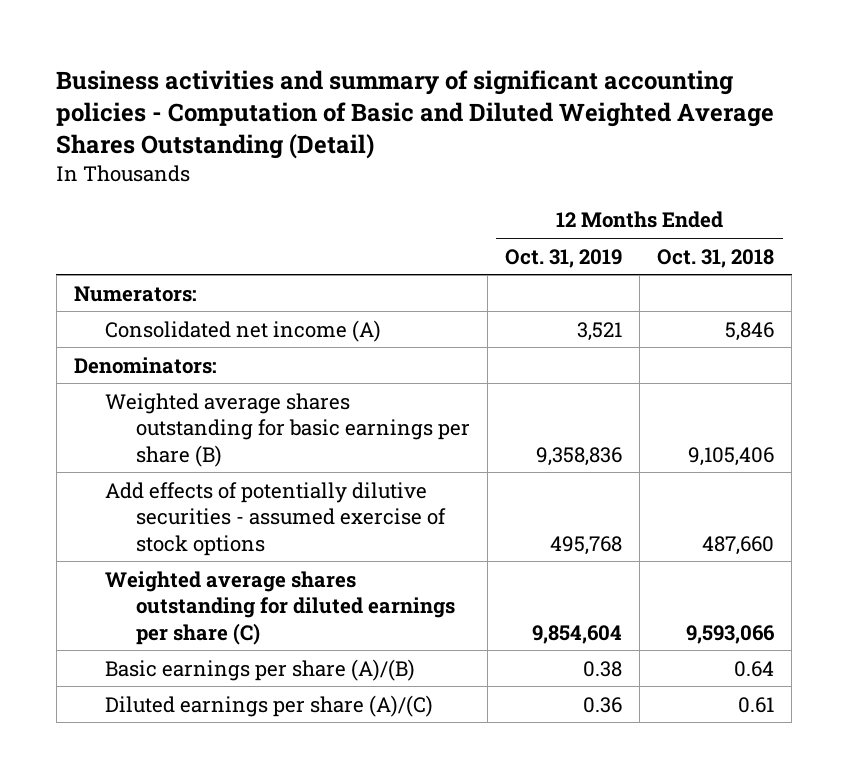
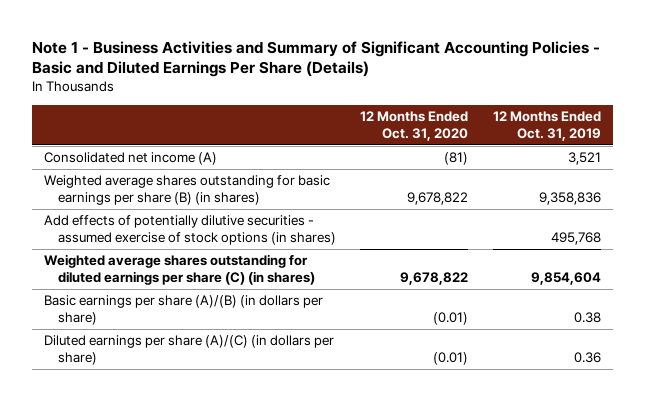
- Business activities and summary of significant accounting policies - Computation of Basic and Diluted Weighted Average Shares Outstanding (Detail)
+ Note 1 - Business Activities and Summary of Significant Accounting Policies - Basic and Diluted Earnings Per Share (Details)
- | 12 Months Ended Oct. 31, 2019 | 12 Months Ended Oct. 31, 2018
+ | 12 Months Ended Oct. 31, 2020 | 12 Months Ended Oct. 31, 2019
- Numerators:
- Denominators:
- Weighted average shares outstanding for basic earnings per share (B) | 9,358,836 | 9,105,406
- Add effects of potentially dilutive securities - assumed exercise of stock options | 495,768 | 487,660
- Weighted average shares outstanding for diluted earnings per share (C) | 9,854,604 | 9,593,066
- Basic earnings per share (A)/(B) | 0.38 | 0.64
- Diluted earnings per share (A)/(C) | 0.36 | 0.61
+ Weighted average shares outstanding for basic earnings per share (B) (in shares) | 9,678,822 | 9,358,836
+ Add effects of potentially dilutive securities - assumed exercise of stock options (in shares) | | 495,768
+ Weighted average shares outstanding for diluted earnings per share (C) (in shares) | 9,678,822 | 9,854,604
+ Basic earnings per share (A)/(B) (in dollars per share) | (0.01) | 0.38
+ Diluted earnings per share (A)/(C) (in dollars per share) | (0.01) | 0.36

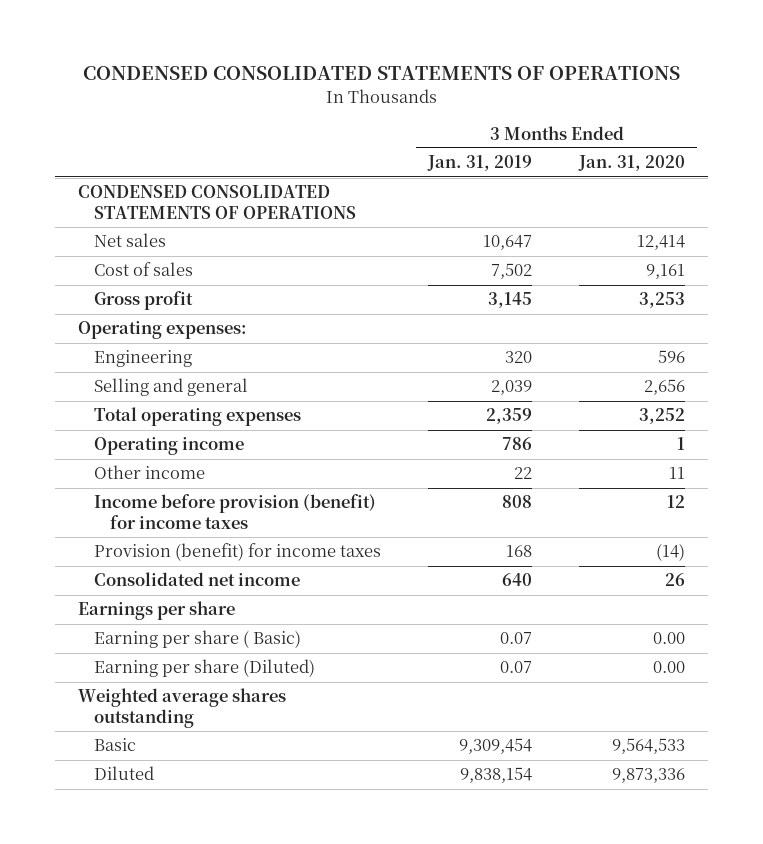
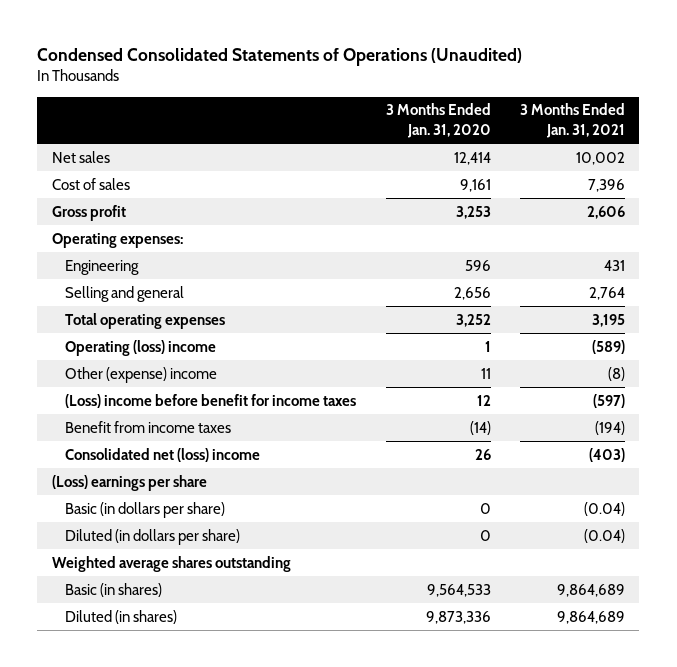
- CONDENSED CONSOLIDATED STATEMENTS OF OPERATIONS
+ Condensed Consolidated Statements of Operations (Unaudited)
- | 3 Months Ended Jan. 31, 2019 | 3 Months Ended Jan. 31, 2020
+ | 3 Months Ended Jan. 31, 2020 | 3 Months Ended Jan. 31, 2021
- CONDENSED CONSOLIDATED STATEMENTS OF OPERATIONS
- Operating income | 786 | 1
- Other income | 22 | 11
- Income before provision (benefit) for income taxes | 808 | 12
- Provision (benefit) for income taxes | 168 | (14)
- Consolidated net income | 640 | 26
- Earnings per share
- Earning per share ( Basic) | 0.07 | 0.00
- Earning per share (Diluted) | 0.07 | 0.00
+ Operating (loss) income | 1 | (589)
+ Other (expense) income | 11 | (8)
+ (Loss) income before benefit for income taxes | 12 | (597)
+ Benefit from income taxes | (14) | (194)
+ Consolidated net (loss) income | 26 | (403)
+ (Loss) earnings per share
+ Basic (in dollars per share) | 0 | (0.04)
+ Diluted (in dollars per share) | 0 | (0.04)
- Basic | 9,309,454 | 9,564,533
- Diluted | 9,838,154 | 9,873,336
+ Basic (in shares) | 9,564,533 | 9,864,689
+ Diluted (in shares) | 9,873,336 | 9,864,689

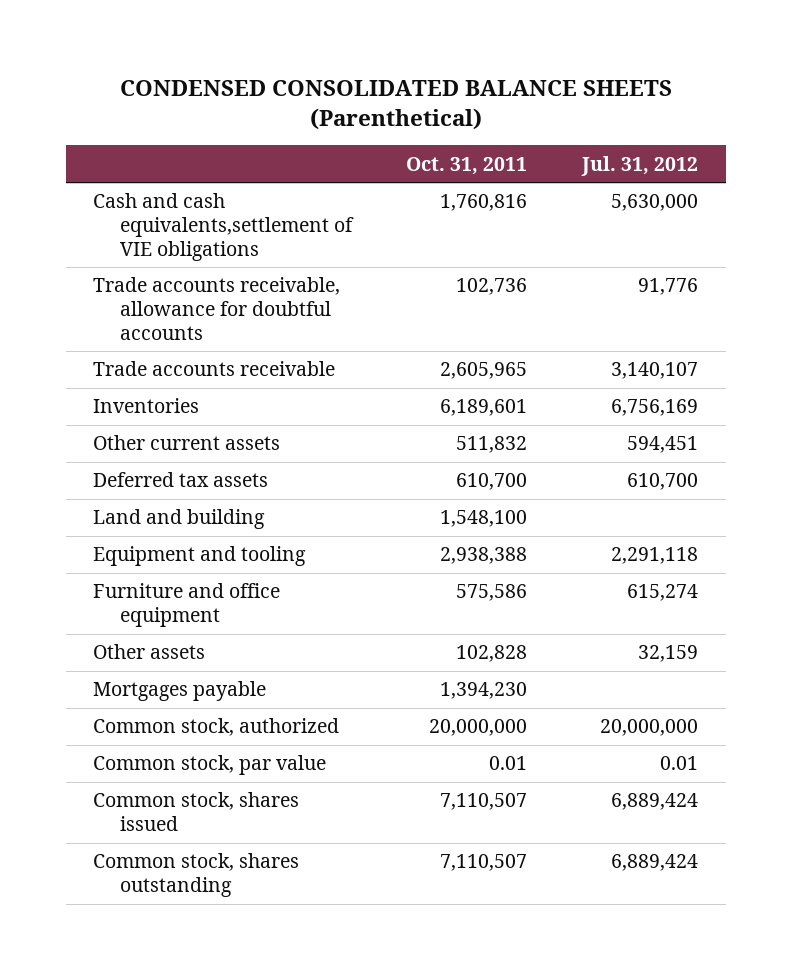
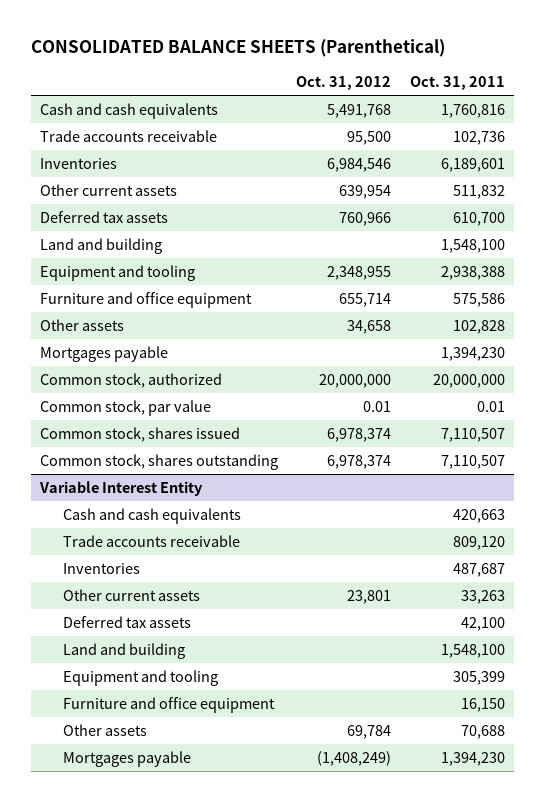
- CONDENSED CONSOLIDATED BALANCE SHEETS (Parenthetical)
+ CONSOLIDATED BALANCE SHEETS (Parenthetical)
- | Oct. 31, 2011 | Jul. 31, 2012
+ | Oct. 31, 2012 | Oct. 31, 2011
- Cash and cash equivalents,settlement of VIE obligations | 1,760,816 | 5,630,000
- Trade accounts receivable, allowance for doubtful accounts | 102,736 | 91,776
- Trade accounts receivable | 2,605,965 | 3,140,107
+ Cash and cash equivalents | 5,491,768 | 1,760,816
+ Trade accounts receivable | 95,500 | 102,736
+ Variable Interest Entity
+ Cash and cash equivalents | | 420,663
+ Trade accounts receivable | | 809,120
+ Inventories | | 487,687
+ Other current assets | 23,801 | 33,263
+ Deferred tax assets | | 42,100
+ Land and building | | 1,548,100
+ Equipment and tooling | | 305,399
+ Furniture and office equipment | | 16,150
+ Other assets | 69,784 | 70,688
+ Mortgages payable | (1,408,249) | 1,394,230

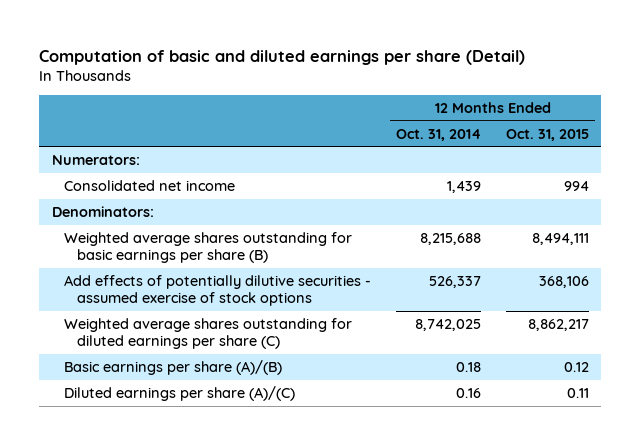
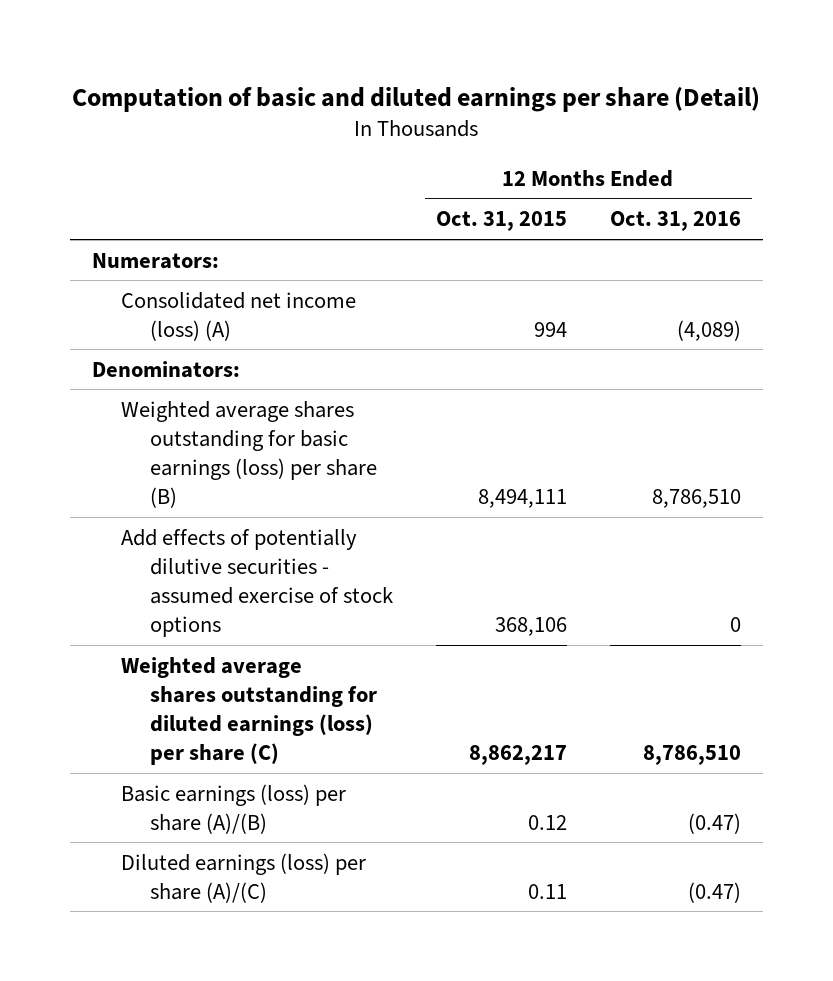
- | 12 Months Ended Oct. 31, 2014 | 12 Months Ended Oct. 31, 2015
+ | 12 Months Ended Oct. 31, 2015 | 12 Months Ended Oct. 31, 2016
- Consolidated net income | 1,439 | 994
+ Consolidated net income (loss) (A) | 994 | (4,089)
- Weighted average shares outstanding for basic earnings per share (B) | 8,215,688 | 8,494,111
+ Weighted average shares outstanding for basic earnings (loss) per share (B) | 8,494,111 | 8,786,510
- Weighted average shares outstanding for diluted earnings per share (C) | 8,742,025 | 8,862,217
- Basic earnings per share (A)/(B) | 0.18 | 0.12
- Diluted earnings per share (A)/(C) | 0.16 | 0.11
+ Weighted average shares outstanding for diluted earnings (loss) per share (C) | 8,862,217 | 8,786,510
+ Basic earnings (loss) per share (A)/(B) | 0.12 | (0.47)
+ Diluted earnings (loss) per share (A)/(C) | 0.11 | (0.47)

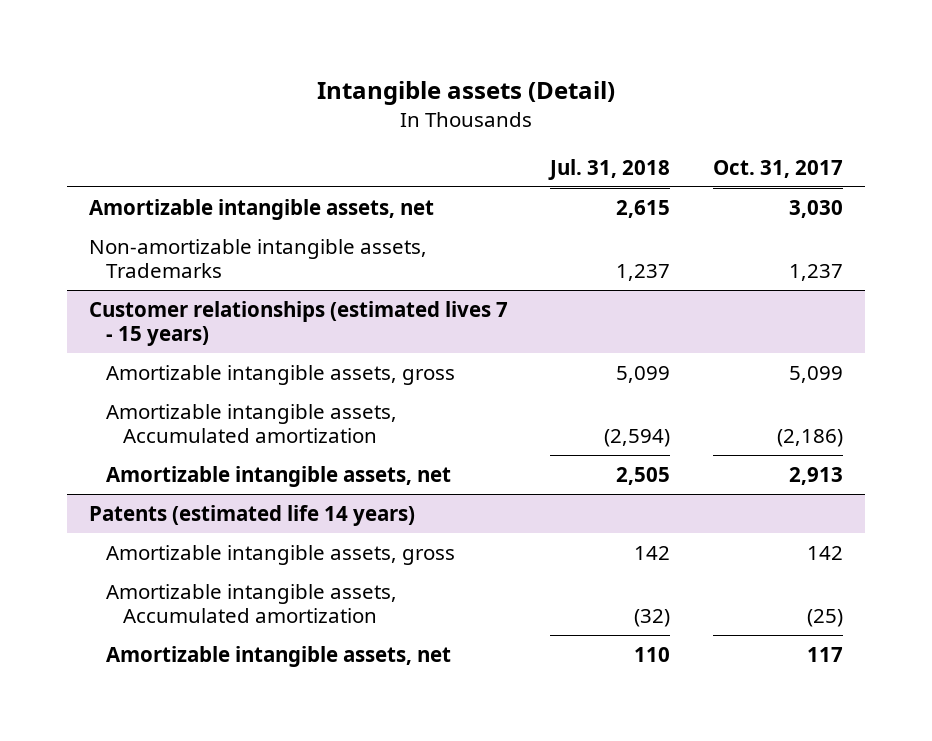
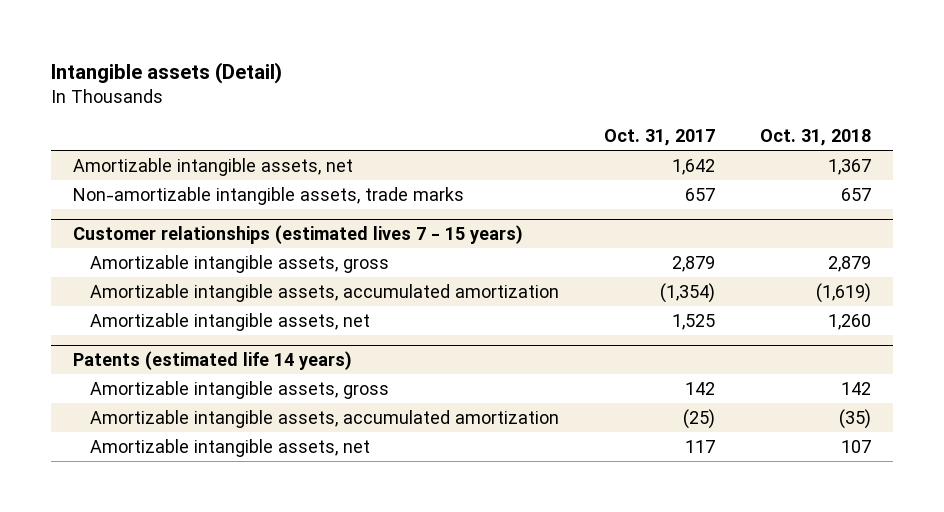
- | Jul. 31, 2018 | Oct. 31, 2017
+ | Oct. 31, 2017 | Oct. 31, 2018
- Amortizable intangible assets, net | 2,615 | 3,030
- Non-amortizable intangible assets, Trademarks | 1,237 | 1,237
+ Amortizable intangible assets, net | 1,642 | 1,367
+ Non-amortizable intangible assets, trade marks | 657 | 657
@ Customer relationships (estimated lives 7 - 15 years)
- Amortizable intangible assets, gross | 5,099 | 5,099
- Amortizable intangible assets, Accumulated amortization | (2,594) | (2,186)
- Amortizable intangible assets, net | 2,505 | 2,913
+ Amortizable intangible assets, gross | 2,879 | 2,879
+ Amortizable intangible assets, accumulated amortization | (1,354) | (1,619)
+ Amortizable intangible assets, net | 1,525 | 1,260
@ Patents (estimated life 14 years)
- Amortizable intangible assets, Accumulated amortization | (32) | (25)
+ Amortizable intangible assets, accumulated amortization | (25) | (35)

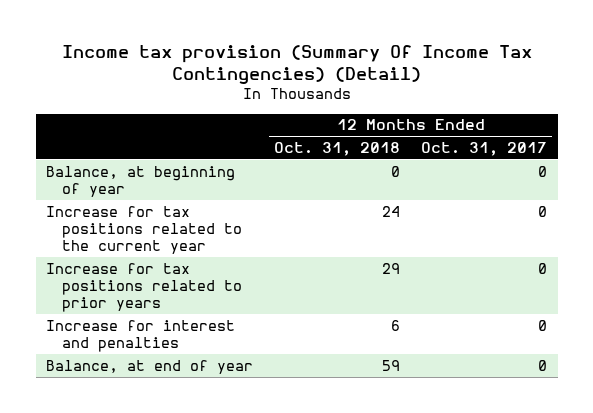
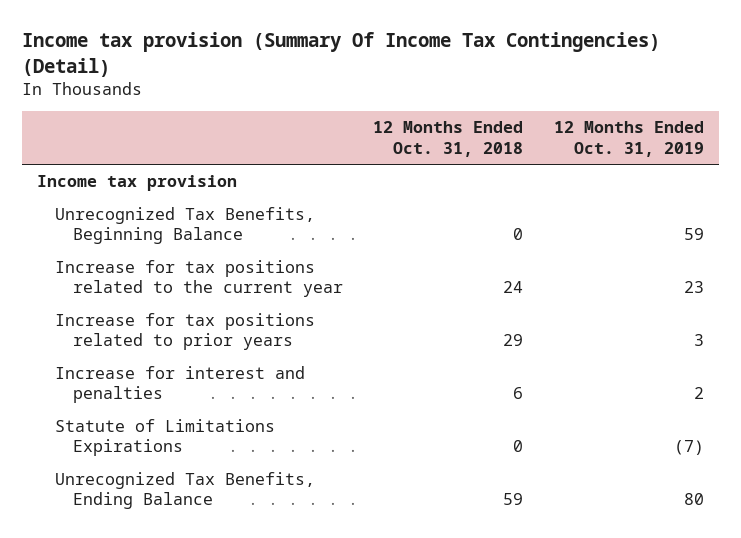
- | 12 Months Ended Oct. 31, 2018 | 12 Months Ended Oct. 31, 2017
+ | 12 Months Ended Oct. 31, 2018 | 12 Months Ended Oct. 31, 2019
- Balance, at beginning of year | 0 | 0
+ Income tax provision
+ Unrecognized Tax Benefits, Beginning Balance | 0 | 59
- Balance, at end of year | 59 | 0
+ Statute of Limitations Expirations | 0 | (7)
+ Unrecognized Tax Benefits, Ending Balance | 59 | 80

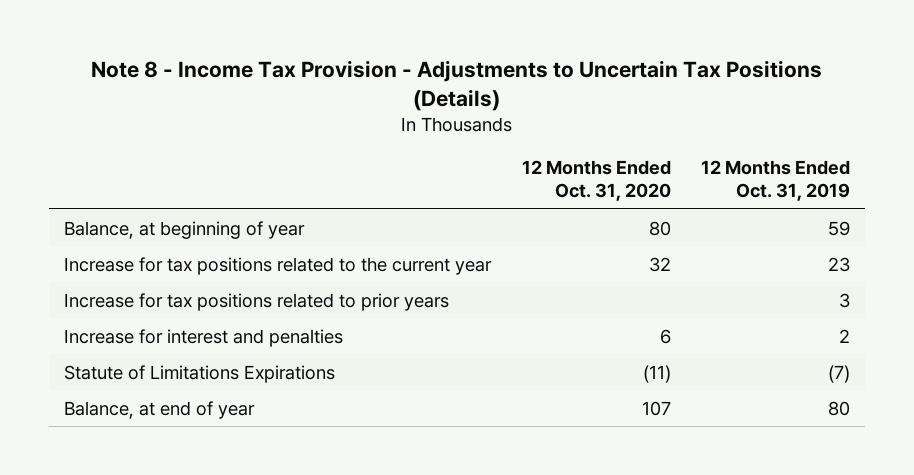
- Income tax provision (Summary Of Income Tax Contingencies) (Detail)
+ Note 8 - Income Tax Provision - Adjustments to Uncertain Tax Positions (Details)
- | 12 Months Ended Oct. 31, 2018 | 12 Months Ended Oct. 31, 2019
+ | 12 Months Ended Oct. 31, 2020 | 12 Months Ended Oct. 31, 2019
- Income tax provision
- Unrecognized Tax Benefits, Beginning Balance | 0 | 59
+ Balance, at beginning of year | 80 | 59
- Unrecognized Tax Benefits, Ending Balance | 59 | 80
+ Balance, at end of year | 107 | 80

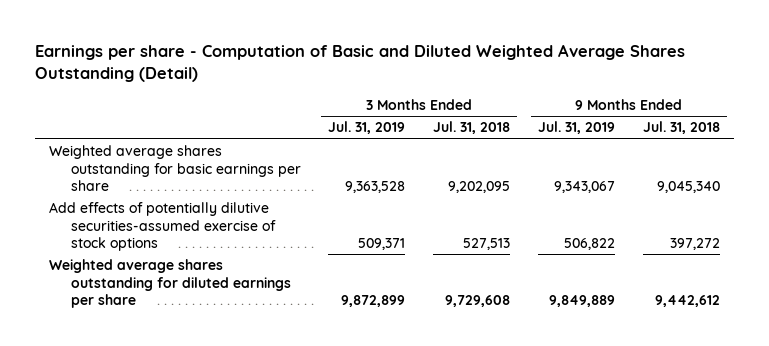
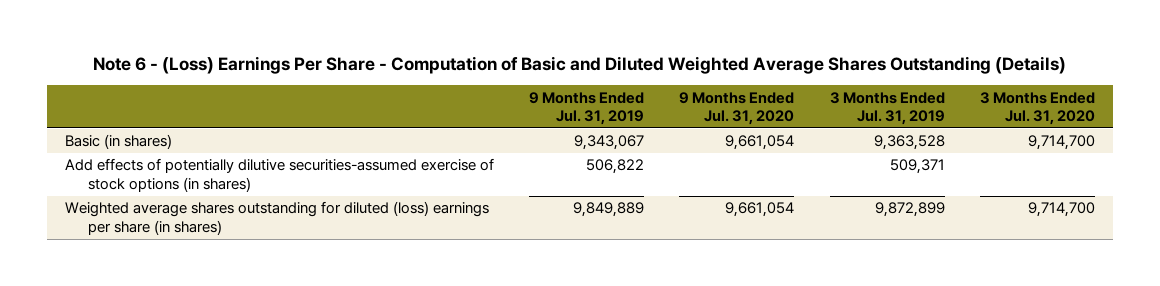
- Earnings per share - Computation of Basic and Diluted Weighted Average Shares Outstanding (Detail)
+ Note 6 - (Loss) Earnings Per Share - Computation of Basic and Diluted Weighted Average Shares Outstanding (Details)
- | 3 Months Ended Jul. 31, 2019 | 3 Months Ended Jul. 31, 2018 | 9 Months Ended Jul. 31, 2019 | 9 Months Ended Jul. 31, 2018
+ | 9 Months Ended Jul. 31, 2019 | 9 Months Ended Jul. 31, 2020 | 3 Months Ended Jul. 31, 2019 | 3 Months Ended Jul. 31, 2020
- Weighted average shares outstanding for basic earnings per share | 9,363,528 | 9,202,095 | 9,343,067 | 9,045,340
- Add effects of potentially dilutive securities-assumed exercise of stock options | 509,371 | 527,513 | 506,822 | 397,272
- Weighted average shares outstanding for diluted earnings per share | 9,872,899 | 9,729,608 | 9,849,889 | 9,442,612
+ Basic (in shares) | 9,343,067 | 9,661,054 | 9,363,528 | 9,714,700
+ Add effects of potentially dilutive securities-assumed exercise of stock options (in shares) | 506,822 | | 509,371 |
+ Weighted average shares outstanding for diluted (loss) earnings per share (in shares) | 9,849,889 | 9,661,054 | 9,872,899 | 9,714,700

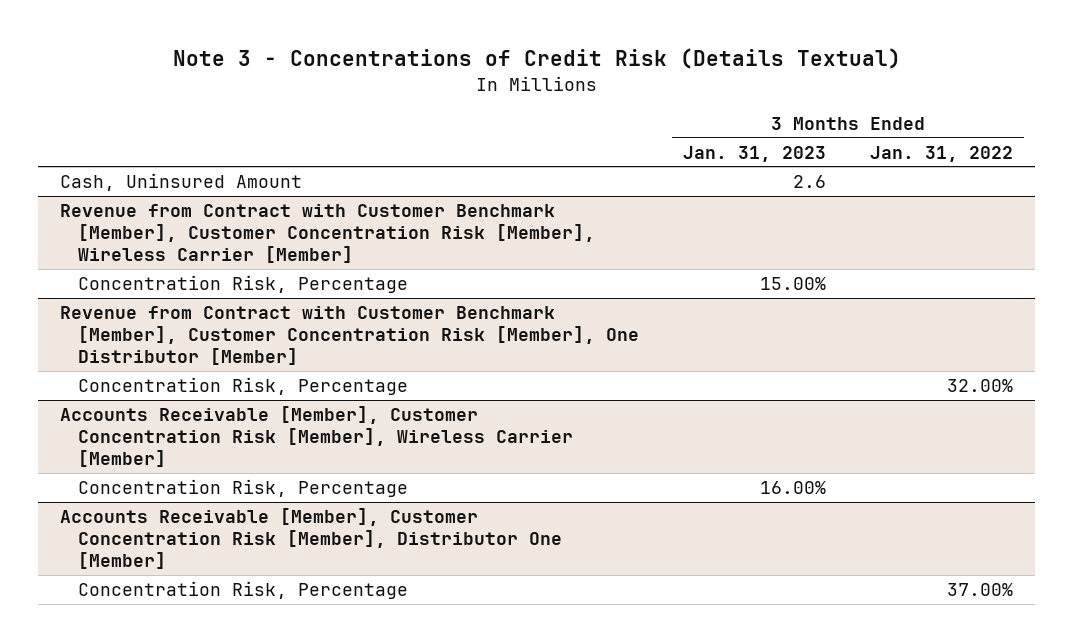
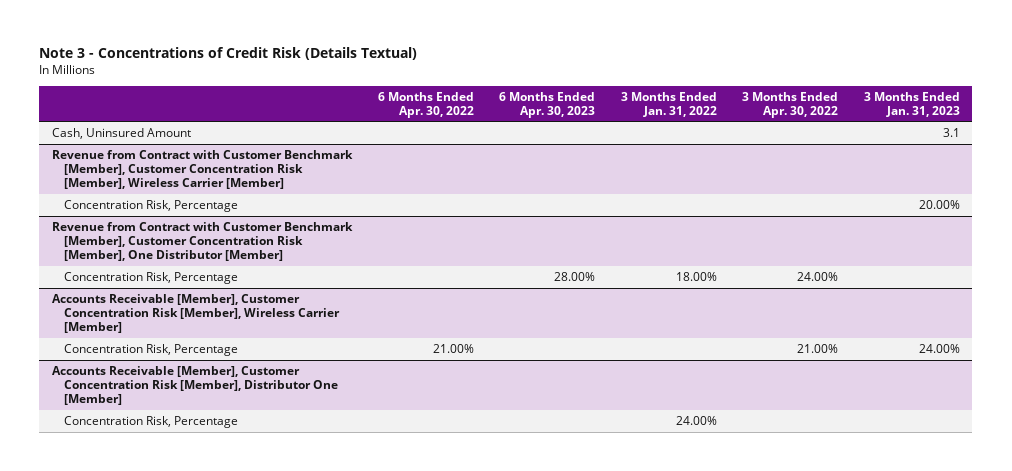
- | 3 Months Ended Jan. 31, 2023 | 3 Months Ended Jan. 31, 2022
+ | 6 Months Ended Apr. 30, 2022 | 6 Months Ended Apr. 30, 2023 | 3 Months Ended Jan. 31, 2022 | 3 Months Ended Apr. 30, 2022 | 3 Months Ended Jan. 31, 2023
- Cash, Uninsured Amount | 2.6 |
+ Cash, Uninsured Amount | | | | | 3.1
@ Revenue from Contract with Customer Benchmark [Member], Customer Concentration Risk [Member], Wireless Carrier [Member]
- Concentration Risk, Percentage | 15.00% |
+ Concentration Risk, Percentage | | | | | 20.00%
@ Revenue from Contract with Customer Benchmark [Member], Customer Concentration Risk [Member], One Distributor [Member]
- Concentration Risk, Percentage | | 32.00%
+ Concentration Risk, Percentage | | 28.00% | 18.00% | 24.00% |
@ Accounts Receivable [Member], Customer Concentration Risk [Member], Wireless Carrier [Member]
- Concentration Risk, Percentage | 16.00% |
+ Concentration Risk, Percentage | 21.00% | | | 21.00% | 24.00%
@ Accounts Receivable [Member], Customer Concentration Risk [Member], Distributor One [Member]
- Concentration Risk, Percentage | | 37.00%
+ Concentration Risk, Percentage | | | 24.00% | |

